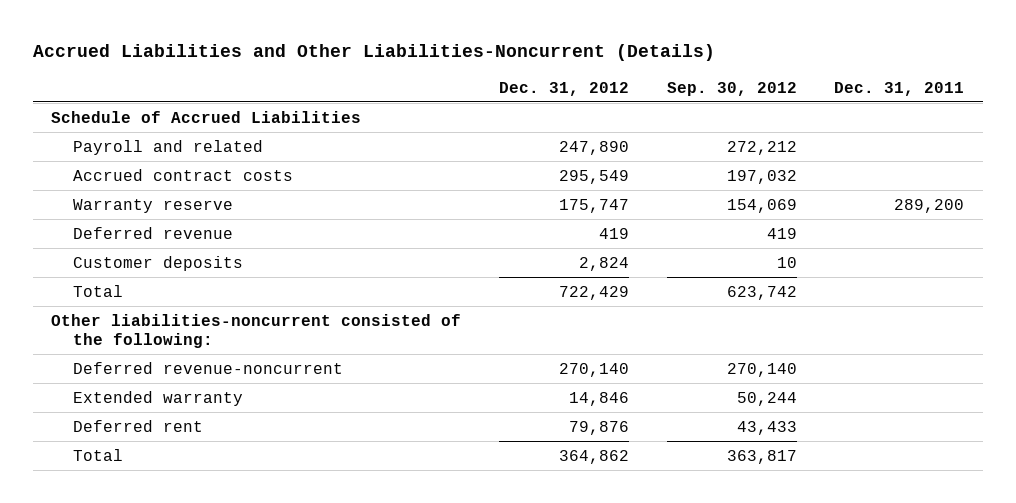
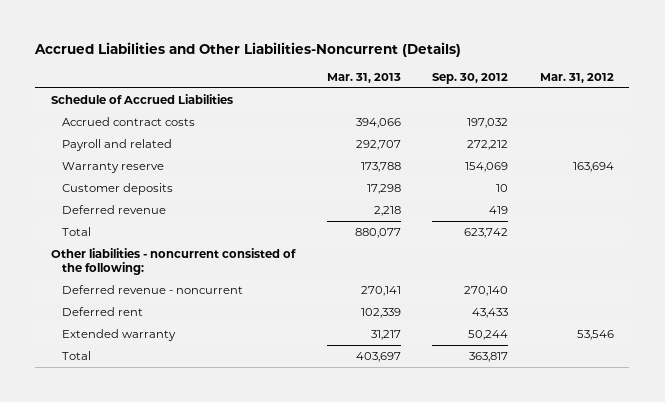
- | Dec. 31, 2012 | Sep. 30, 2012 | Dec. 31, 2011
+ | Mar. 31, 2013 | Sep. 30, 2012 | Mar. 31, 2012
moved down: Payroll and related | 292,707 | 272,212 |
moved down: Deferred revenue | 2,218 | 419 |
- Other liabilities-noncurrent consisted of the following:
- Deferred revenue-noncurrent | 270,140 | 270,140 |
+ Other liabilities - noncurrent consisted of the following:
+ Deferred revenue - noncurrent | 270,141 | 270,140 |
moved down: Extended warranty | 31,217 | 50,244 | 53,546

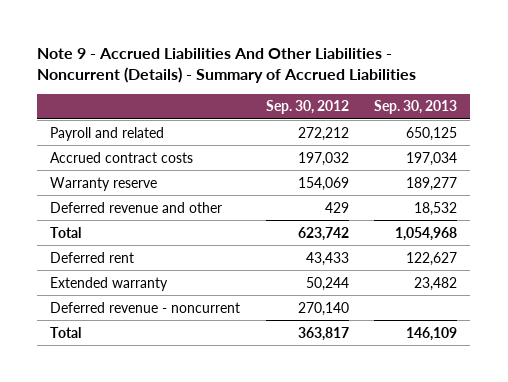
- Accrued Liabilities and Other Liabilities-Noncurrent (Details)
+ Note 9 - Accrued Liabilities And Other Liabilities - Noncurrent (Details) - Summary of Accrued Liabilities
- | Mar. 31, 2013 | Sep. 30, 2012 | Mar. 31, 2012
+ | Sep. 30, 2012 | Sep. 30, 2013
- Schedule of Accrued Liabilities
moved down: Accrued contract costs | 197,032 | 197,034
- Customer deposits | 17,298 | 10 |
- Deferred revenue | 2,218 | 419 |
+ Deferred revenue and other | 429 | 18,532
- Other liabilities - noncurrent consisted of the following:
moved down: Deferred revenue - noncurrent | 270,140 |

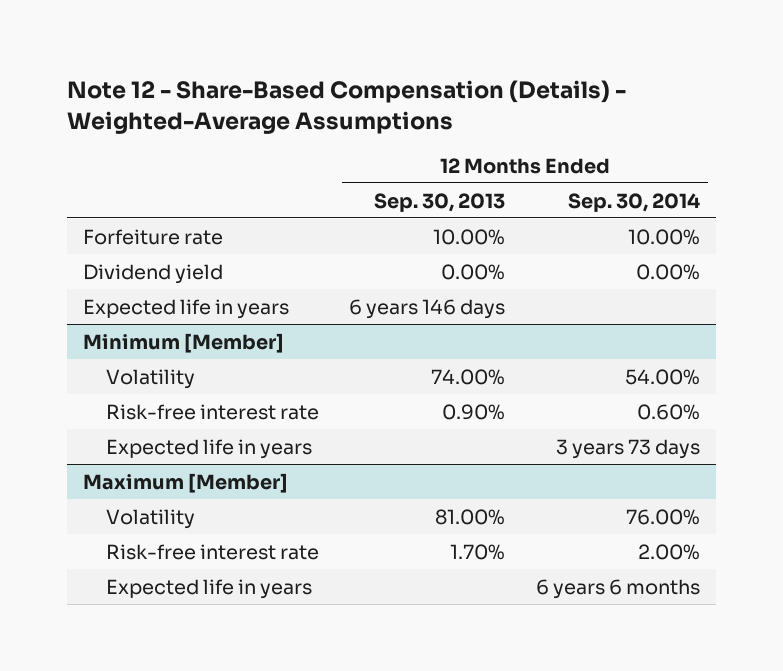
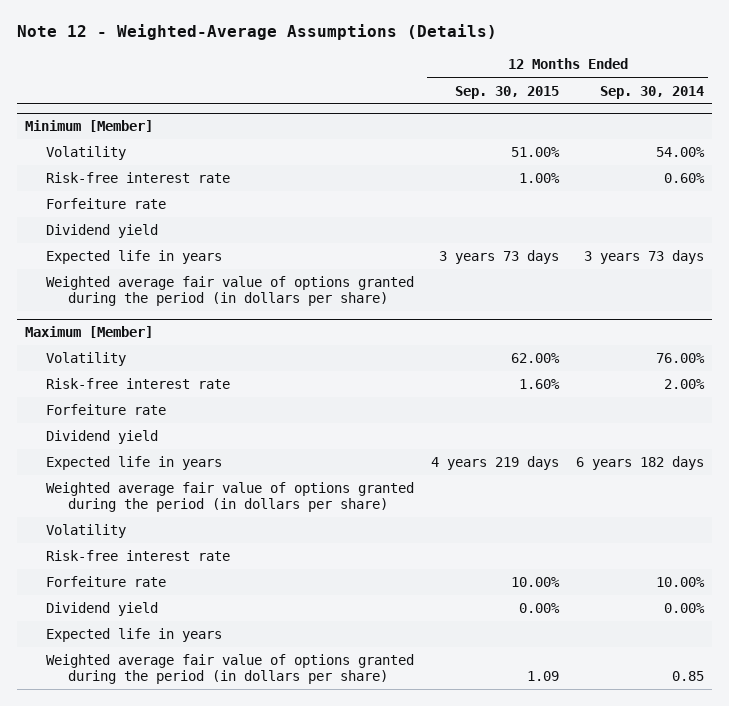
- Note 12 - Share-Based Compensation (Details) - Weighted-Average Assumptions
+ Note 12 - Weighted-Average Assumptions (Details)
- | 12 Months Ended Sep. 30, 2013 | 12 Months Ended Sep. 30, 2014
+ | 12 Months Ended Sep. 30, 2015 | 12 Months Ended Sep. 30, 2014
- Forfeiture rate | 10.00% | 10.00%
- Dividend yield | 0.00% | 0.00%
- Expected life in years | 6 years 146 days |
@ Minimum [Member]
+ Forfeiture rate
+ Dividend yield
+ Weighted average fair value of options granted during the period (in dollars per share)
@ Maximum [Member]
- Expected life in years | | 6 years 6 months
+ Forfeiture rate
+ Dividend yield
+ Expected life in years | 4 years 219 days | 6 years 182 days
+ Weighted average fair value of options granted during the period (in dollars per share)
+ Volatility
+ Risk-free interest rate
+ Forfeiture rate | 10.00% | 10.00%
+ Dividend yield | 0.00% | 0.00%
+ Expected life in years
+ Weighted average fair value of options granted during the period (in dollars per share) | 1.09 | 0.85

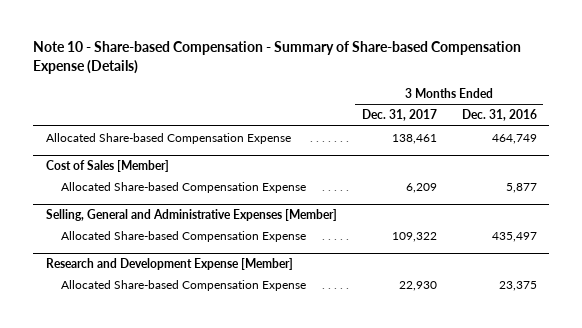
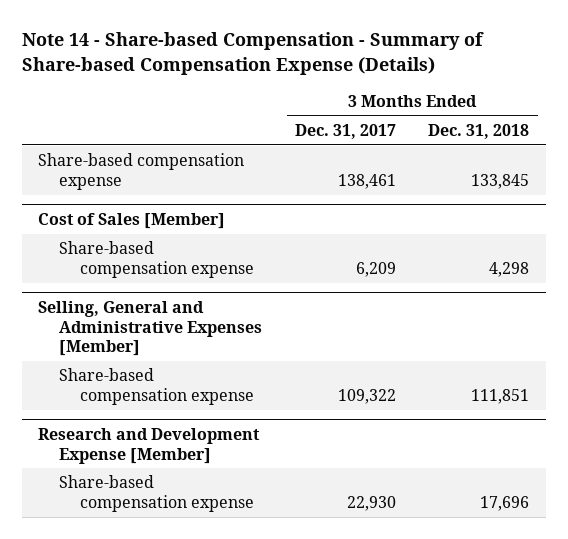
- Note 10 - Share-based Compensation - Summary of Share-based Compensation Expense (Details)
+ Note 14 - Share-based Compensation - Summary of Share-based Compensation Expense (Details)
- | 3 Months Ended Dec. 31, 2017 | 3 Months Ended Dec. 31, 2016
+ | 3 Months Ended Dec. 31, 2017 | 3 Months Ended Dec. 31, 2018
- Allocated Share-based Compensation Expense | 138,461 | 464,749
+ Share-based compensation expense | 138,461 | 133,845
@ Cost of Sales [Member]
- Allocated Share-based Compensation Expense | 6,209 | 5,877
+ Share-based compensation expense | 6,209 | 4,298
@ Selling, General and Administrative Expenses [Member]
- Allocated Share-based Compensation Expense | 109,322 | 435,497
+ Share-based compensation expense | 109,322 | 111,851
@ Research and Development Expense [Member]
- Allocated Share-based Compensation Expense | 22,930 | 23,375
+ Share-based compensation expense | 22,930 | 17,696

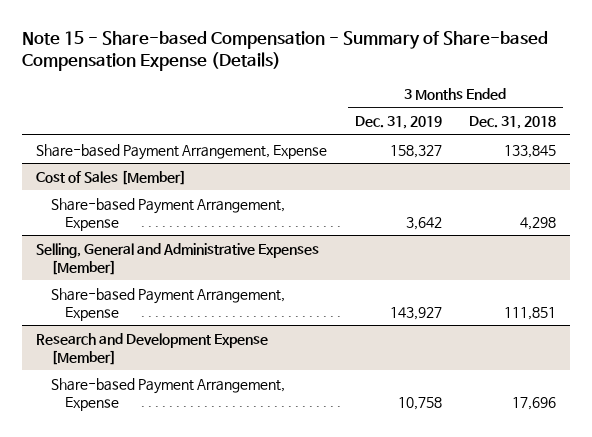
- Note 14 - Share-based Compensation - Summary of Share-based Compensation Expense (Details)
+ Note 15 - Share-based Compensation - Summary of Share-based Compensation Expense (Details)
- | 3 Months Ended Dec. 31, 2017 | 3 Months Ended Dec. 31, 2018
+ | 3 Months Ended Dec. 31, 2019 | 3 Months Ended Dec. 31, 2018
- Share-based compensation expense | 138,461 | 133,845
+ Share-based Payment Arrangement, Expense | 158,327 | 133,845
@ Cost of Sales [Member]
- Share-based compensation expense | 6,209 | 4,298
+ Share-based Payment Arrangement, Expense | 3,642 | 4,298
@ Selling, General and Administrative Expenses [Member]
- Share-based compensation expense | 109,322 | 111,851
+ Share-based Payment Arrangement, Expense | 143,927 | 111,851
@ Research and Development Expense [Member]
- Share-based compensation expense | 22,930 | 17,696
+ Share-based Payment Arrangement, Expense | 10,758 | 17,696

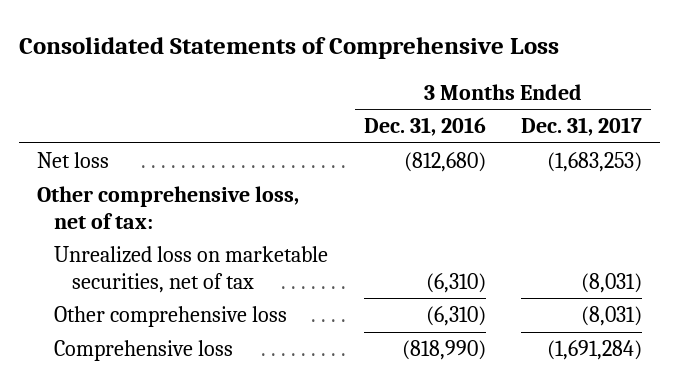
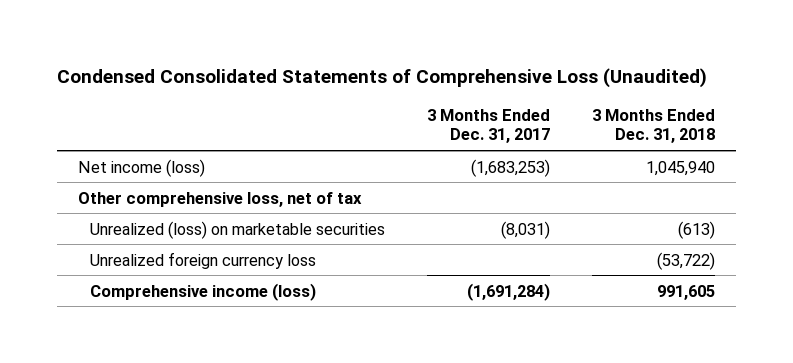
- Consolidated Statements of Comprehensive Loss
+ Condensed Consolidated Statements of Comprehensive Loss (Unaudited)
- | 3 Months Ended Dec. 31, 2016 | 3 Months Ended Dec. 31, 2017
+ | 3 Months Ended Dec. 31, 2017 | 3 Months Ended Dec. 31, 2018
- Net loss | (812,680) | (1,683,253)
- Other comprehensive loss, net of tax:
- Unrealized loss on marketable securities, net of tax | (6,310) | (8,031)
- Other comprehensive loss | (6,310) | (8,031)
- Comprehensive loss | (818,990) | (1,691,284)
+ Net income (loss) | (1,683,253) | 1,045,940
+ Other comprehensive loss, net of tax
+ Unrealized (loss) on marketable securities | (8,031) | (613)
+ Unrealized foreign currency loss | | (53,722)
+ Comprehensive income (loss) | (1,691,284) | 991,605

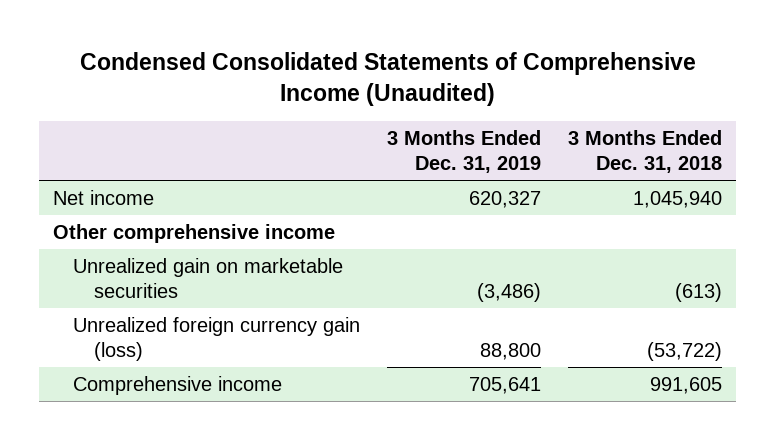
- Condensed Consolidated Statements of Comprehensive Loss (Unaudited)
+ Condensed Consolidated Statements of Comprehensive Income (Unaudited)
- | 3 Months Ended Dec. 31, 2017 | 3 Months Ended Dec. 31, 2018
+ | 3 Months Ended Dec. 31, 2019 | 3 Months Ended Dec. 31, 2018
- Net income (loss) | (1,683,253) | 1,045,940
- Other comprehensive loss, net of tax
- Unrealized (loss) on marketable securities | (8,031) | (613)
- Unrealized foreign currency loss | | (53,722)
- Comprehensive income (loss) | (1,691,284) | 991,605
+ Net income | 620,327 | 1,045,940
+ Other comprehensive income
+ Unrealized gain on marketable securities | (3,486) | (613)
+ Unrealized foreign currency gain (loss) | 88,800 | (53,722)
+ Comprehensive income | 705,641 | 991,605

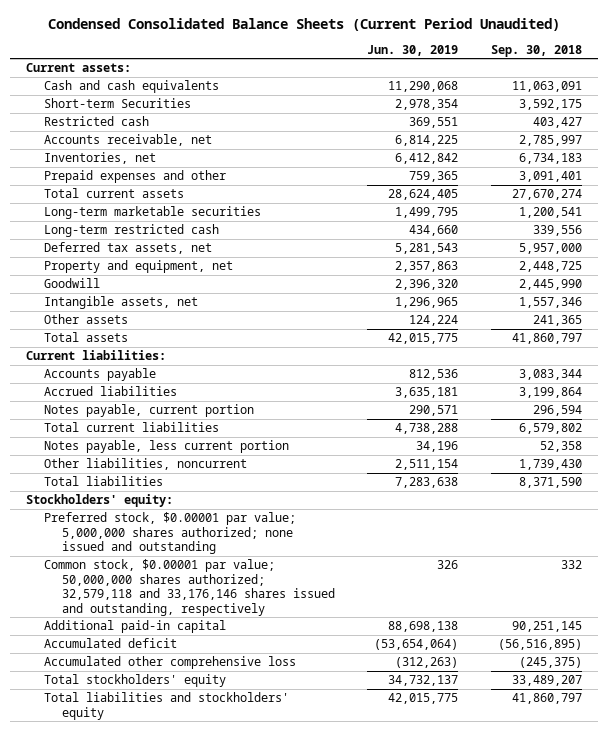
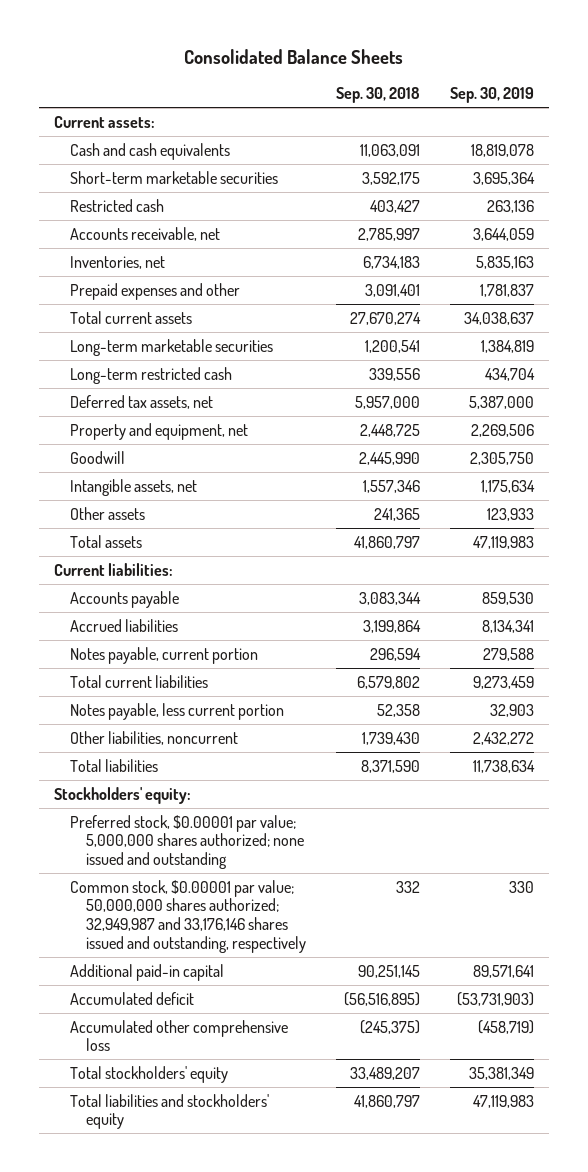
- Condensed Consolidated Balance Sheets (Current Period Unaudited)
+ Consolidated Balance Sheets
- | Jun. 30, 2019 | Sep. 30, 2018
+ | Sep. 30, 2018 | Sep. 30, 2019
- Short-term Securities | 2,978,354 | 3,592,175
+ Short-term marketable securities | 3,592,175 | 3,695,364
- Common stock, $0.00001 par value; 50,000,000 shares authorized; 32,579,118 and 33,176,146 shares issued and outstanding, respectively | 326 | 332
+ Common stock, $0.00001 par value; 50,000,000 shares authorized; 32,949,987 and 33,176,146 shares issued and outstanding, respectively | 332 | 330

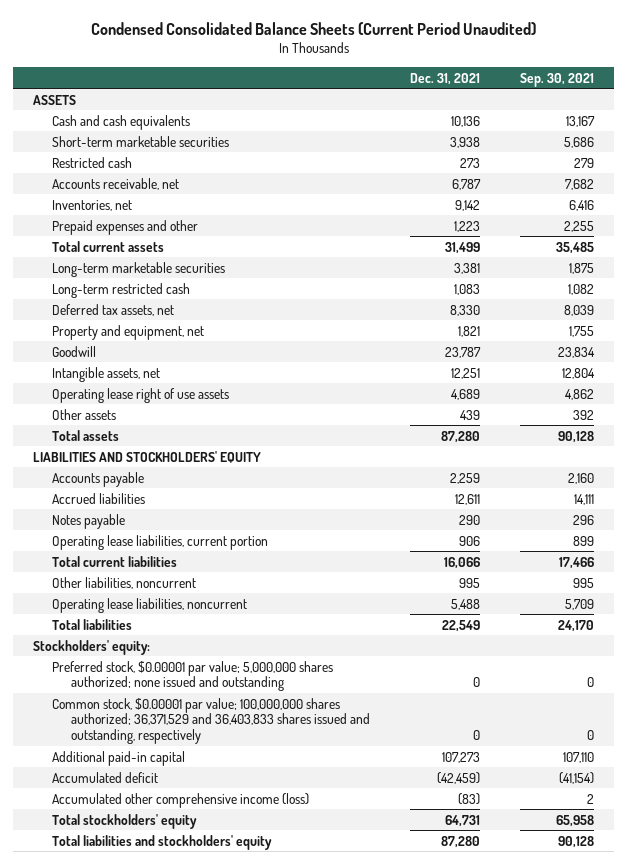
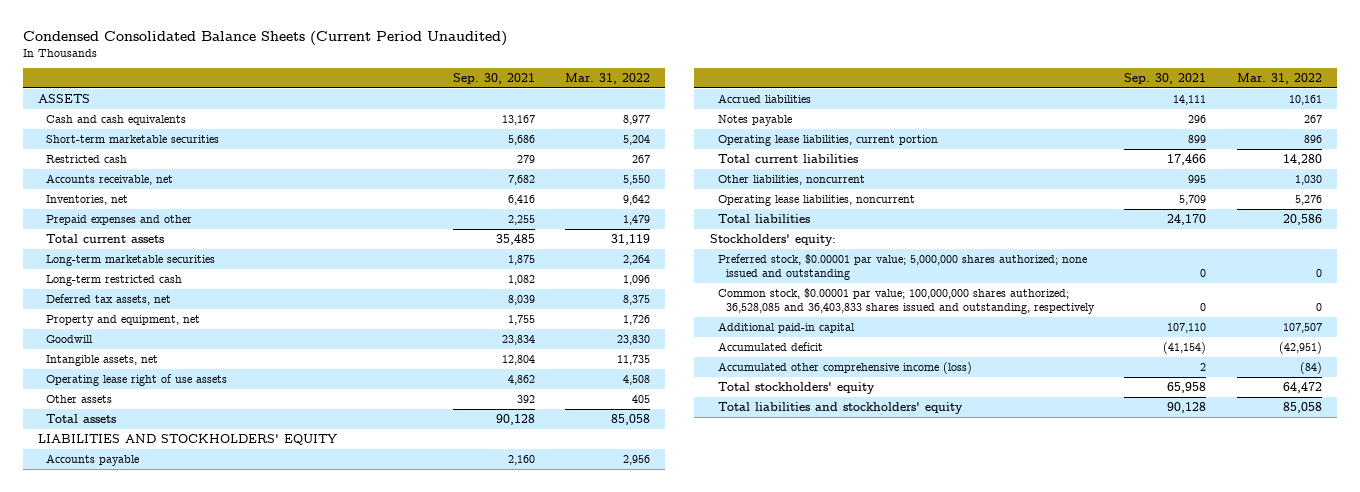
- | Dec. 31, 2021 | Sep. 30, 2021
+ | Sep. 30, 2021 | Mar. 31, 2022
- Common stock, $0.00001 par value; 100,000,000 shares authorized; 36,371,529 and 36,403,833 shares issued and outstanding, respectively | 0 | 0
+ Common stock, $0.00001 par value; 100,000,000 shares authorized; 36,528,085 and 36,403,833 shares issued and outstanding, respectively | 0 | 0

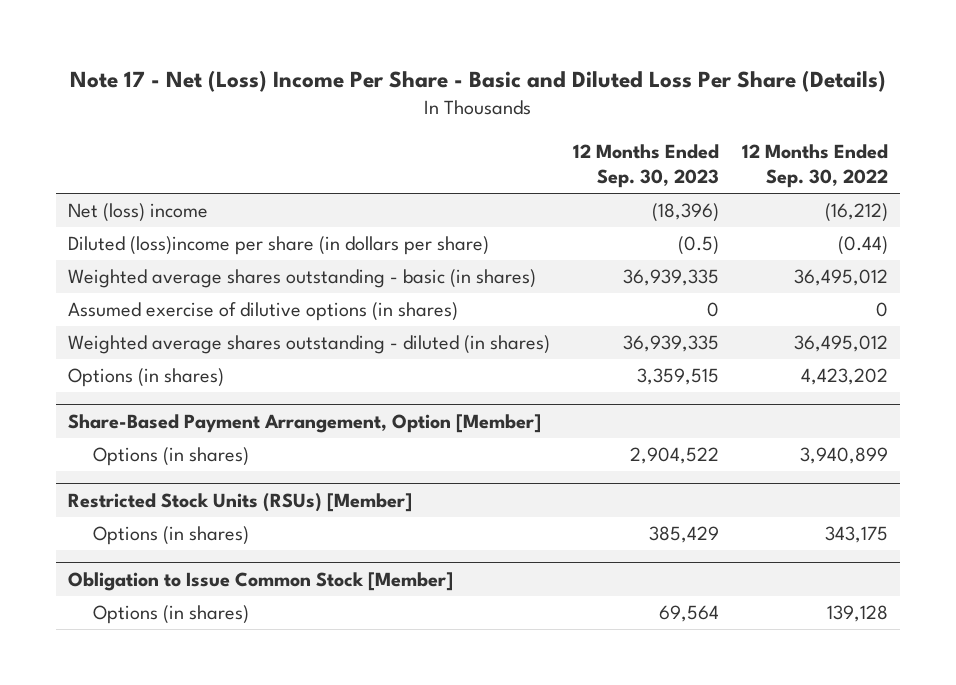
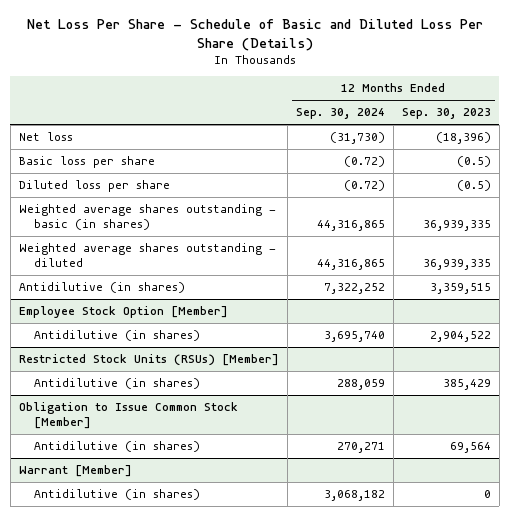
- Note 17 - Net (Loss) Income Per Share - Basic and Diluted Loss Per Share (Details)
+ Net Loss Per Share - Schedule of Basic and Diluted Loss Per Share (Details)
- | 12 Months Ended Sep. 30, 2023 | 12 Months Ended Sep. 30, 2022
+ | 12 Months Ended Sep. 30, 2024 | 12 Months Ended Sep. 30, 2023
- Net (loss) income | (18,396) | (16,212)
- Diluted (loss)income per share (in dollars per share) | (0.5) | (0.44)
+ Net loss | (31,730) | (18,396)
+ Basic loss per share | (0.72) | (0.5)
+ Diluted loss per share | (0.72) | (0.5)
- Assumed exercise of dilutive options (in shares) | 0 | 0
- Weighted average shares outstanding - diluted (in shares) | 36,939,335 | 36,495,012
- Options (in shares) | 3,359,515 | 4,423,202
- Share-Based Payment Arrangement, Option [Member]
- Options (in shares) | 2,904,522 | 3,940,899
+ Weighted average shares outstanding - diluted | 44,316,865 | 36,939,335
+ Antidilutive (in shares) | 7,322,252 | 3,359,515
+ Employee Stock Option [Member]
+ Antidilutive (in shares) | 3,695,740 | 2,904,522
@ Restricted Stock Units (RSUs) [Member]
- Options (in shares) | 385,429 | 343,175
+ Antidilutive (in shares) | 288,059 | 385,429
@ Obligation to Issue Common Stock [Member]
- Options (in shares) | 69,564 | 139,128
+ Antidilutive (in shares) | 270,271 | 69,564
+ Warrant [Member]
+ Antidilutive (in shares) | 3,068,182 | 0

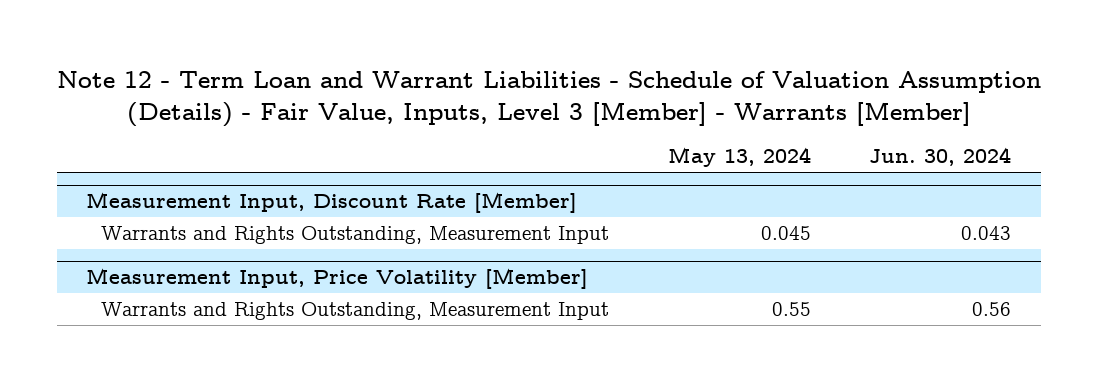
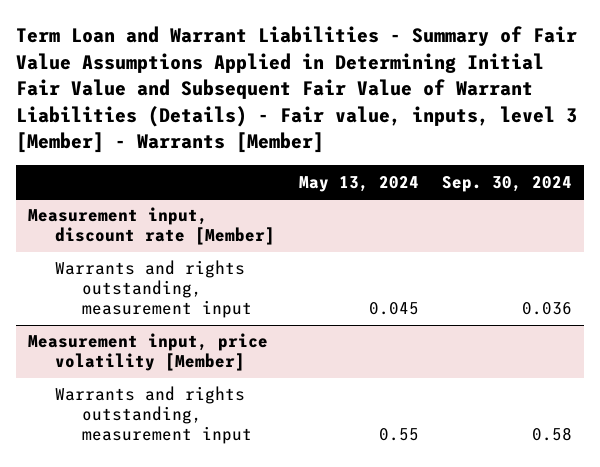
- Note 12 - Term Loan and Warrant Liabilities - Schedule of Valuation Assumption (Details) - Fair Value, Inputs, Level 3 [Member] - Warrants [Member]
+ Term Loan and Warrant Liabilities - Summary of Fair Value Assumptions Applied in Determining Initial Fair Value and Subsequent Fair Value of Warrant Liabilities (Details) - Fair value, inputs, level 3 [Member] - Warrants [Member]
- | May 13, 2024 | Jun. 30, 2024
+ | May 13, 2024 | Sep. 30, 2024
- Measurement Input, Discount Rate [Member]
- Warrants and Rights Outstanding, Measurement Input | 0.045 | 0.043
- Measurement Input, Price Volatility [Member]
- Warrants and Rights Outstanding, Measurement Input | 0.55 | 0.56
+ Measurement input, discount rate [Member]
+ Warrants and rights outstanding, measurement input | 0.045 | 0.036
+ Measurement input, price volatility [Member]
+ Warrants and rights outstanding, measurement input | 0.55 | 0.58

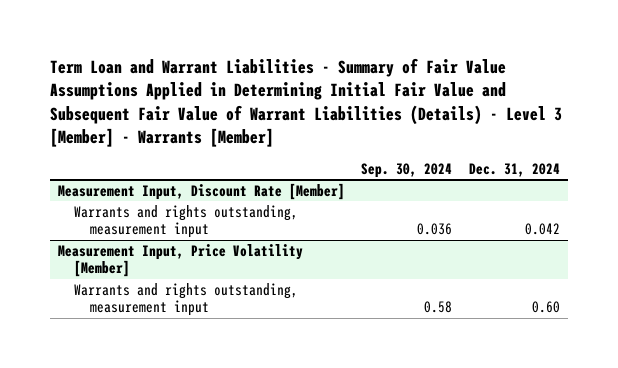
- Term Loan and Warrant Liabilities - Summary of Fair Value Assumptions Applied in Determining Initial Fair Value and Subsequent Fair Value of Warrant Liabilities (Details) - Fair value, inputs, level 3 [Member] - Warrants [Member]
+ Term Loan and Warrant Liabilities - Summary of Fair Value Assumptions Applied in Determining Initial Fair Value and Subsequent Fair Value of Warrant Liabilities (Details) - Level 3 [Member] - Warrants [Member]
- | May 13, 2024 | Sep. 30, 2024
+ | Sep. 30, 2024 | Dec. 31, 2024
- Measurement input, discount rate [Member]
+ Measurement Input, Discount Rate [Member]
- Measurement input, price volatility [Member]
+ Measurement Input, Price Volatility [Member]

